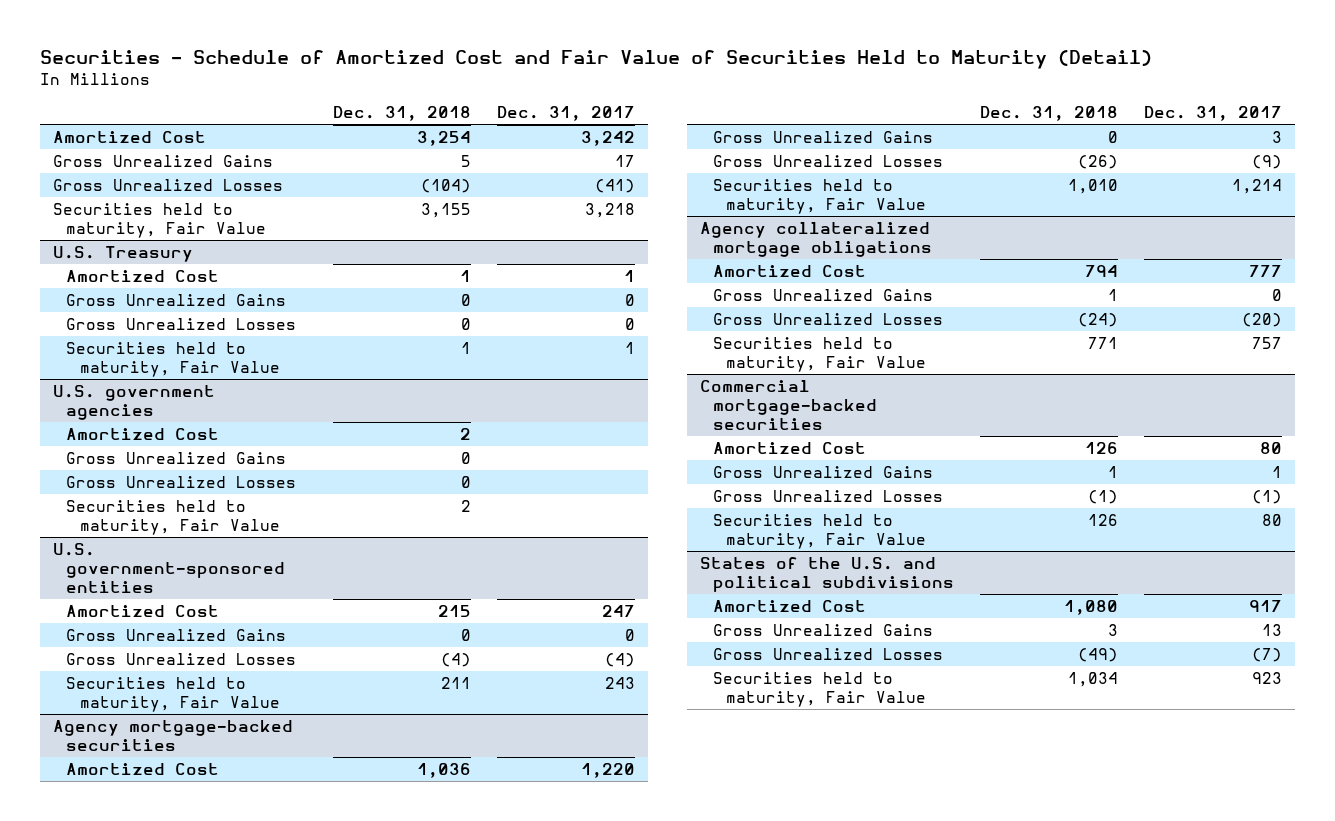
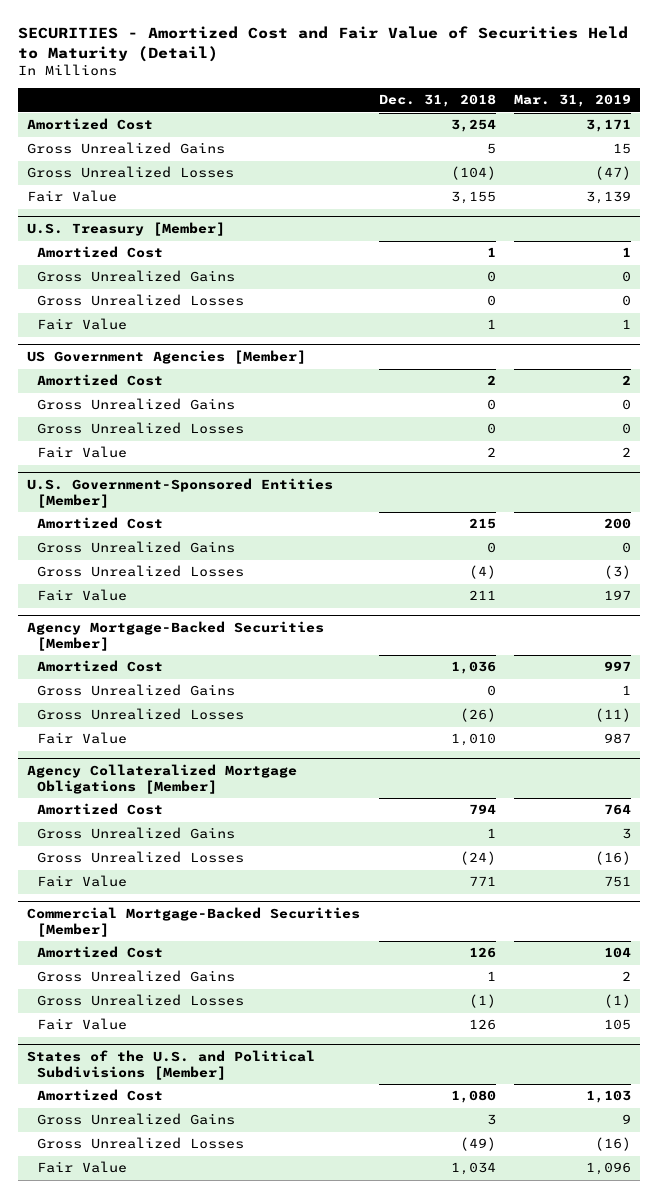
- Securities - Schedule of Amortized Cost and Fair Value of Securities Held to Maturity (Detail)
+ SECURITIES - Amortized Cost and Fair Value of Securities Held to Maturity (Detail)
- | Dec. 31, 2018 | Dec. 31, 2017
+ | Dec. 31, 2018 | Mar. 31, 2019
- Securities held to maturity, Fair Value | 3,155 | 3,218
- U.S. Treasury
+ Fair Value | 3,155 | 3,139
+ U.S. Treasury [Member]
- Securities held to maturity, Fair Value | 1 | 1
- U.S. government agencies
+ Fair Value | 1 | 1
+ US Government Agencies [Member]
- Securities held to maturity, Fair Value | 2 |
- U.S. government-sponsored entities
+ Fair Value | 2 | 2
+ U.S. Government-Sponsored Entities [Member]
- Securities held to maturity, Fair Value | 211 | 243
- Agency mortgage-backed securities
+ Fair Value | 211 | 197
+ Agency Mortgage-Backed Securities [Member]
- Securities held to maturity, Fair Value | 1,010 | 1,214
- Agency collateralized mortgage obligations
+ Fair Value | 1,010 | 987
+ Agency Collateralized Mortgage Obligations [Member]
- Securities held to maturity, Fair Value | 771 | 757
- Commercial mortgage-backed securities
+ Fair Value | 771 | 751
+ Commercial Mortgage-Backed Securities [Member]
- Securities held to maturity, Fair Value | 126 | 80
- States of the U.S. and political subdivisions
+ Fair Value | 126 | 105
+ States of the U.S. and Political Subdivisions [Member]
- Securities held to maturity, Fair Value | 1,034 | 923
+ Fair Value | 1,034 | 1,096

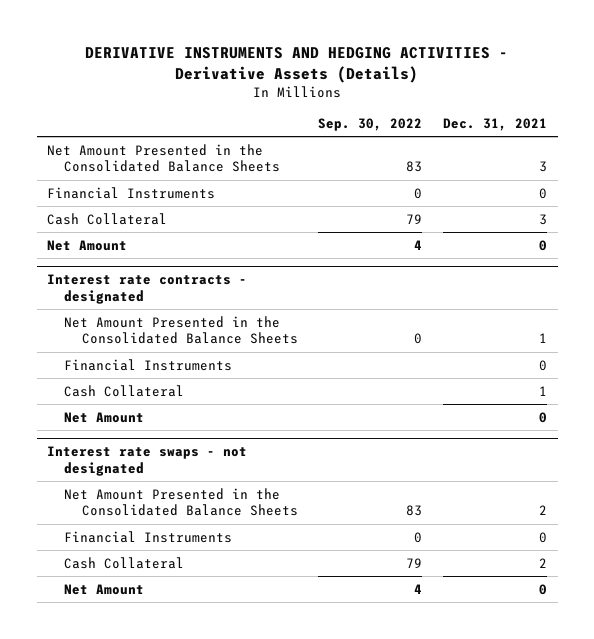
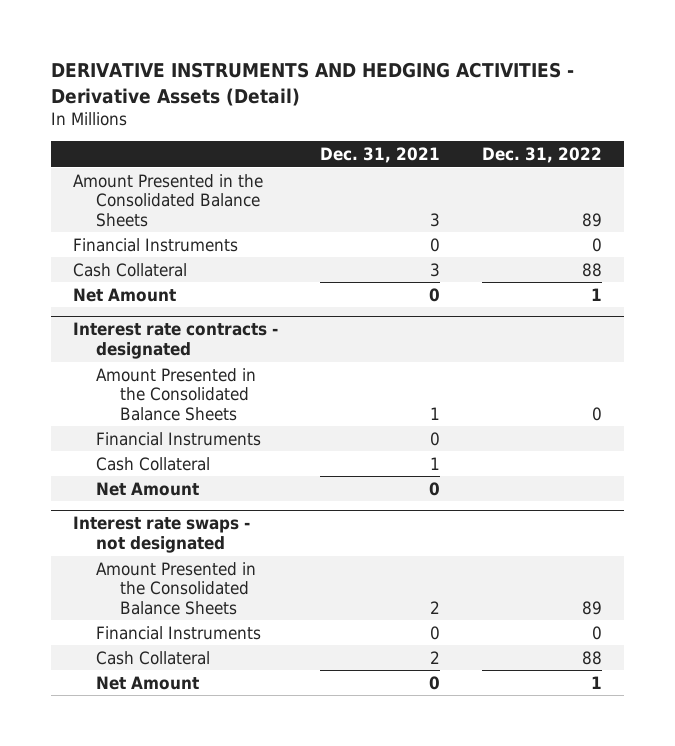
- DERIVATIVE INSTRUMENTS AND HEDGING ACTIVITIES - Derivative Assets (Details)
+ DERIVATIVE INSTRUMENTS AND HEDGING ACTIVITIES - Derivative Assets (Detail)
- | Sep. 30, 2022 | Dec. 31, 2021
+ | Dec. 31, 2021 | Dec. 31, 2022
- Net Amount Presented in the Consolidated Balance Sheets | 83 | 3
+ Amount Presented in the Consolidated Balance Sheets | 3 | 89
@ Interest rate contracts - designated
- Net Amount Presented in the Consolidated Balance Sheets | 0 | 1
+ Amount Presented in the Consolidated Balance Sheets | 1 | 0
@ Interest rate swaps - not designated
- Net Amount Presented in the Consolidated Balance Sheets | 83 | 2
+ Amount Presented in the Consolidated Balance Sheets | 2 | 89

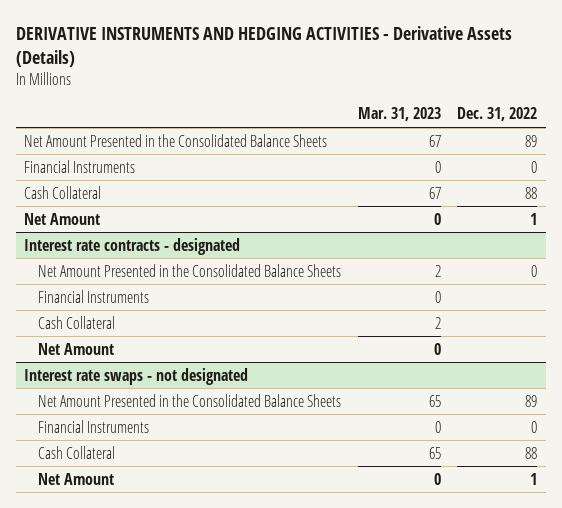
- DERIVATIVE INSTRUMENTS AND HEDGING ACTIVITIES - Derivative Assets (Detail)
+ DERIVATIVE INSTRUMENTS AND HEDGING ACTIVITIES - Derivative Assets (Details)
- | Dec. 31, 2021 | Dec. 31, 2022
+ | Mar. 31, 2023 | Dec. 31, 2022
- Amount Presented in the Consolidated Balance Sheets | 3 | 89
+ Net Amount Presented in the Consolidated Balance Sheets | 67 | 89
@ Interest rate contracts - designated
- Amount Presented in the Consolidated Balance Sheets | 1 | 0
+ Net Amount Presented in the Consolidated Balance Sheets | 2 | 0
@ Interest rate swaps - not designated
- Amount Presented in the Consolidated Balance Sheets | 2 | 89
+ Net Amount Presented in the Consolidated Balance Sheets | 65 | 89

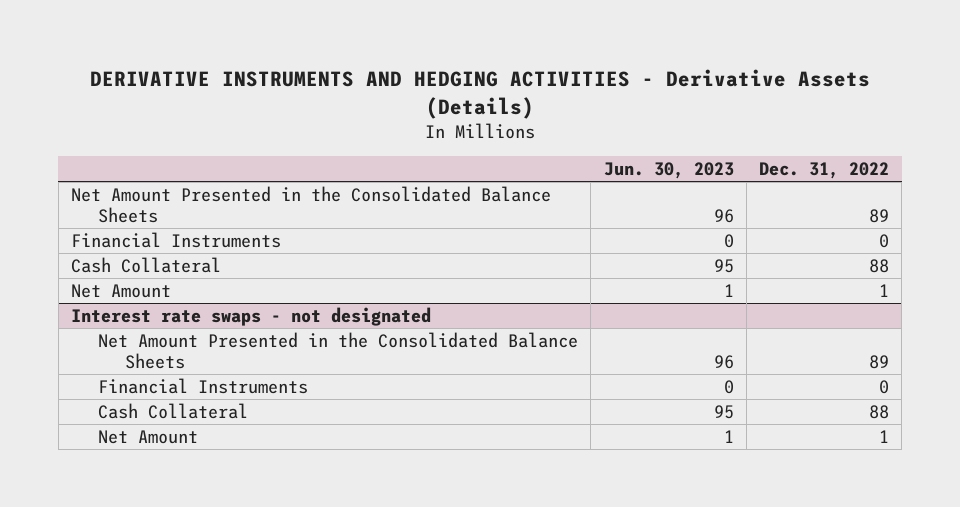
- | Mar. 31, 2023 | Dec. 31, 2022
+ | Jun. 30, 2023 | Dec. 31, 2022
- Interest rate contracts - designated
- Net Amount Presented in the Consolidated Balance Sheets | 2 | 0
- Financial Instruments | 0 |
- Cash Collateral | 2 |
- Net Amount | 0 |

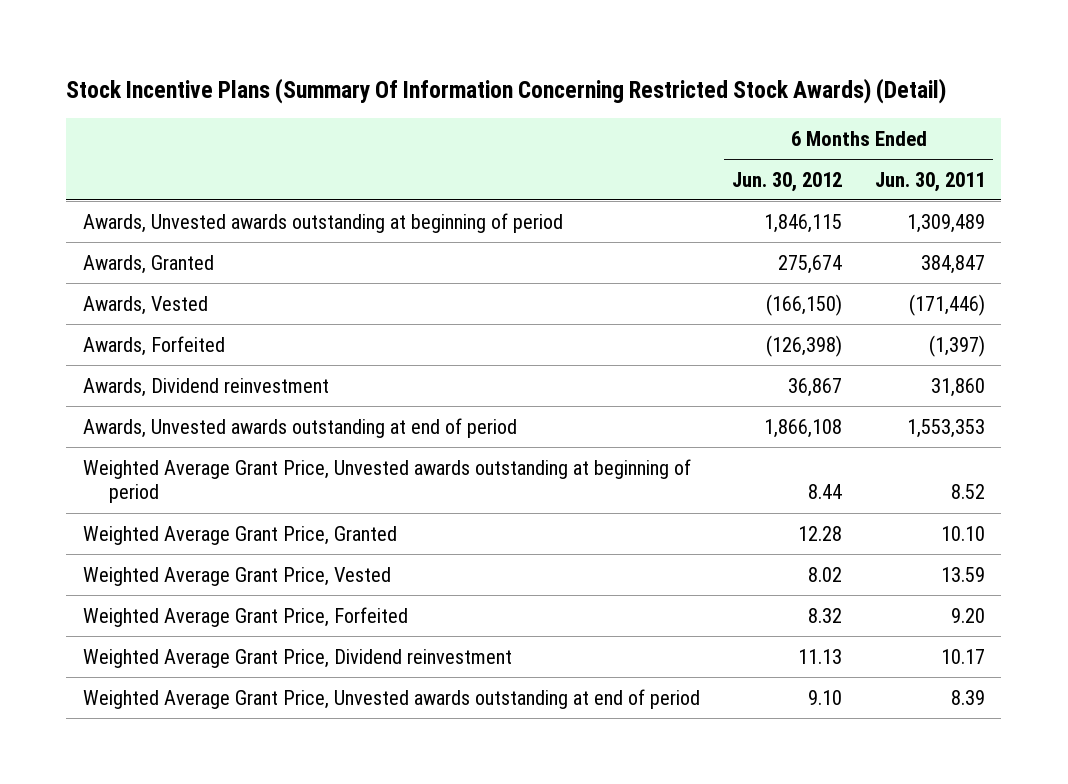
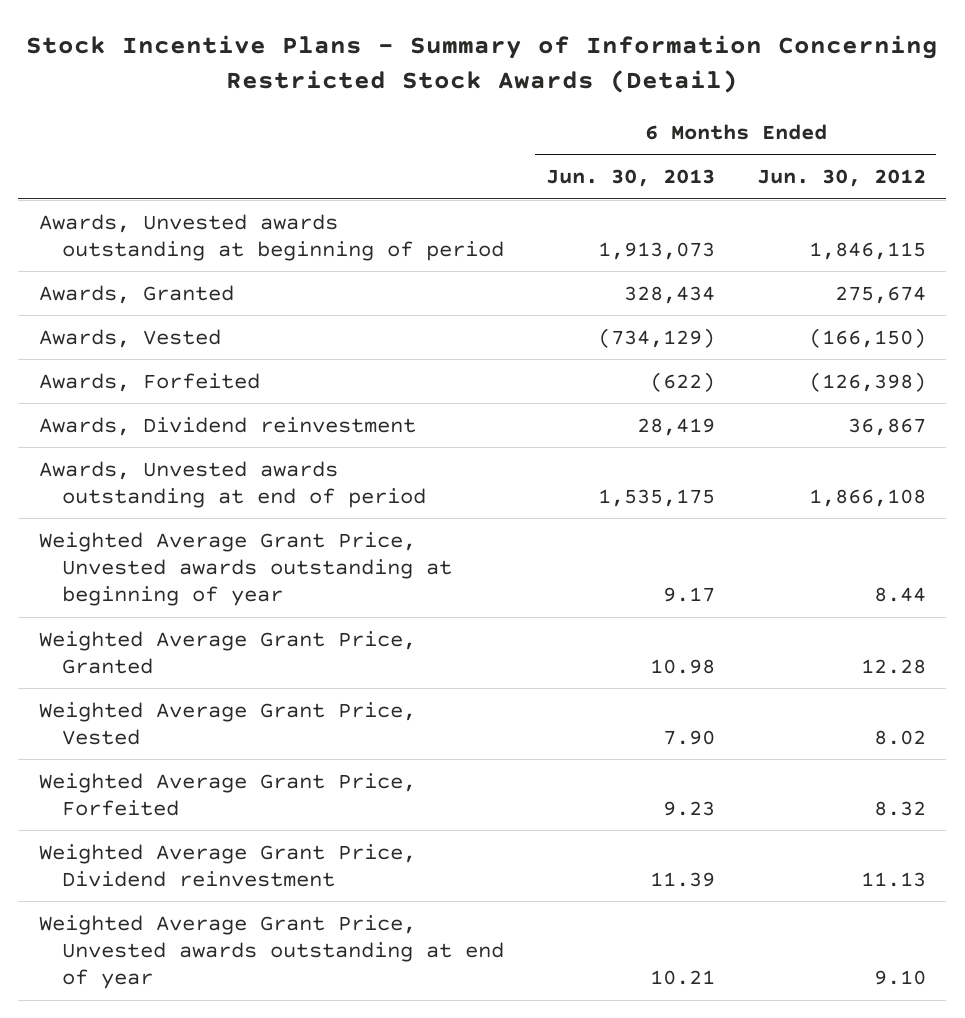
- Stock Incentive Plans (Summary Of Information Concerning Restricted Stock Awards) (Detail)
+ Stock Incentive Plans - Summary of Information Concerning Restricted Stock Awards (Detail)
- | 6 Months Ended Jun. 30, 2012 | 6 Months Ended Jun. 30, 2011
+ | 6 Months Ended Jun. 30, 2013 | 6 Months Ended Jun. 30, 2012
- Weighted Average Grant Price, Unvested awards outstanding at beginning of period | 8.44 | 8.52
+ Weighted Average Grant Price, Unvested awards outstanding at beginning of year | 9.17 | 8.44
- Weighted Average Grant Price, Unvested awards outstanding at end of period | 9.10 | 8.39
+ Weighted Average Grant Price, Unvested awards outstanding at end of year | 10.21 | 9.10

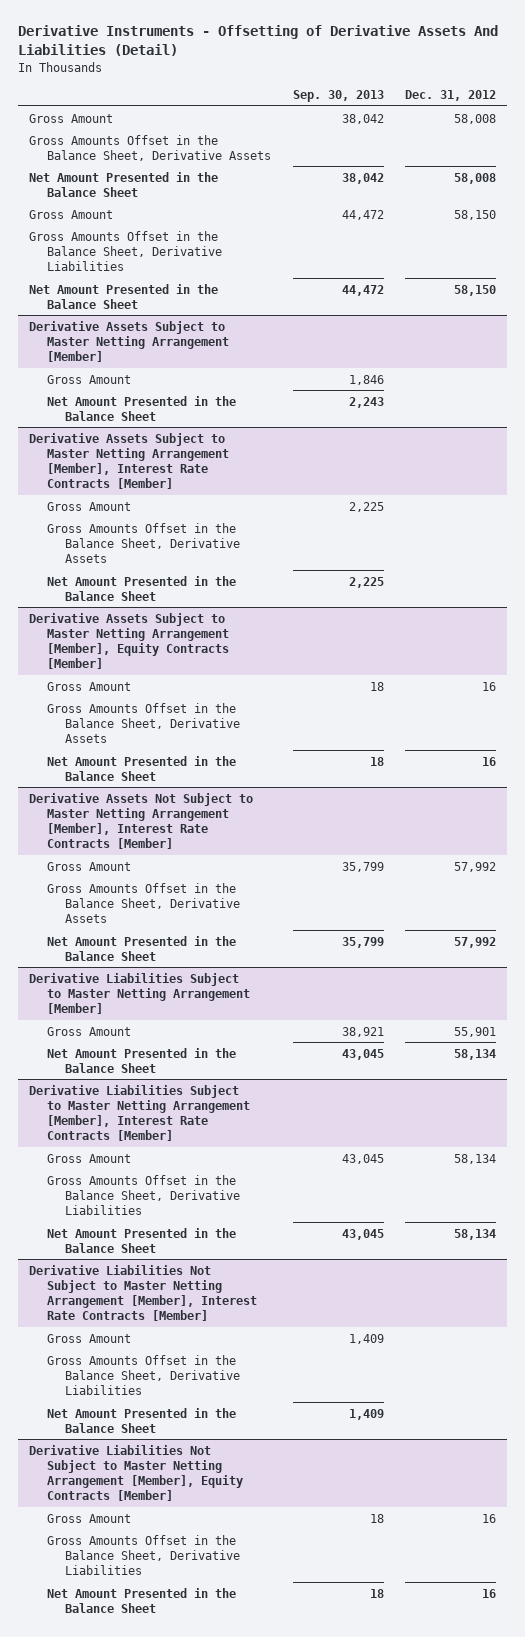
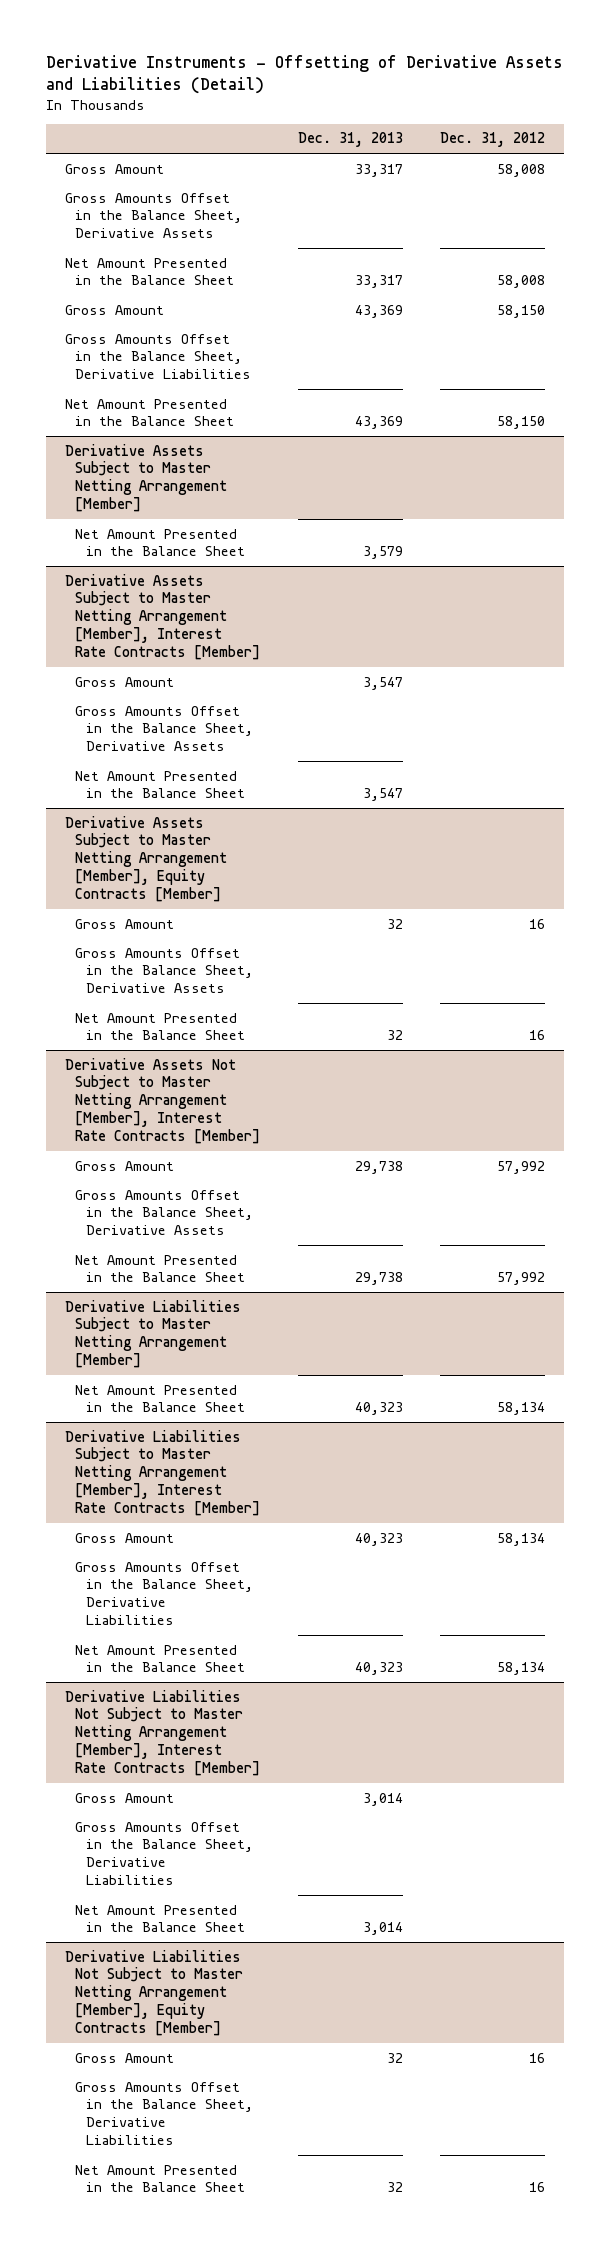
- Derivative Instruments - Offsetting of Derivative Assets And Liabilities (Detail)
+ Derivative Instruments - Offsetting of Derivative Assets and Liabilities (Detail)
- | Sep. 30, 2013 | Dec. 31, 2012
+ | Dec. 31, 2013 | Dec. 31, 2012
@ Derivative Assets Subject to Master Netting Arrangement [Member]
- Gross Amount | 1,846 |
@ Derivative Liabilities Subject to Master Netting Arrangement [Member]
- Gross Amount | 38,921 | 55,901

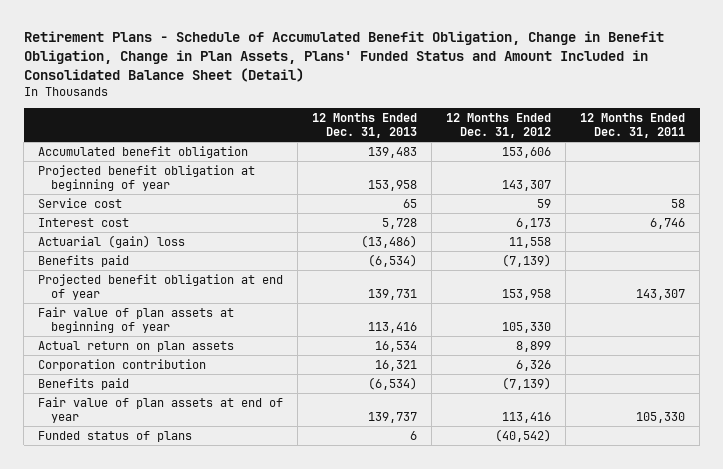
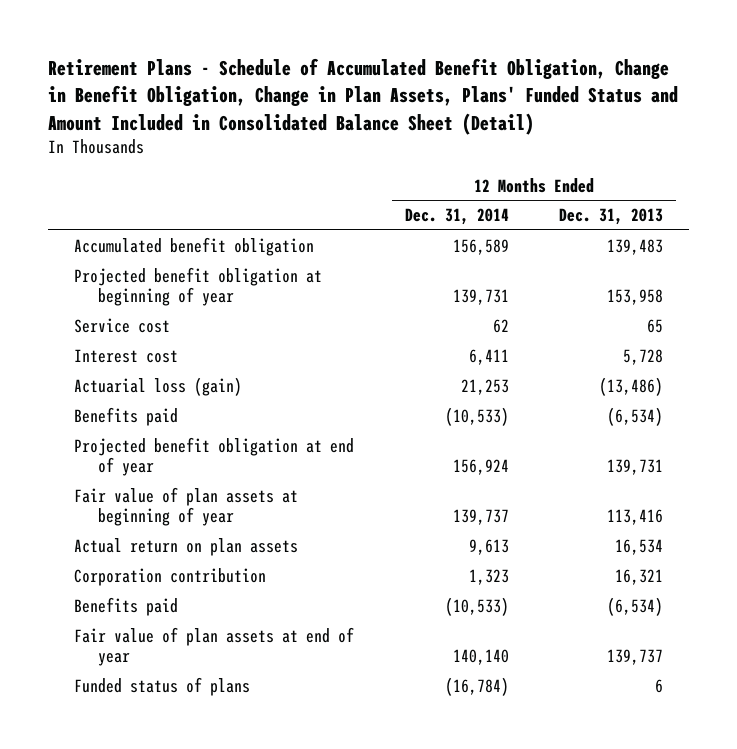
- | 12 Months Ended Dec. 31, 2013 | 12 Months Ended Dec. 31, 2012 | 12 Months Ended Dec. 31, 2011
+ | 12 Months Ended Dec. 31, 2014 | 12 Months Ended Dec. 31, 2013
- Actuarial (gain) loss | (13,486) | 11,558 |
+ Actuarial loss (gain) | 21,253 | (13,486)

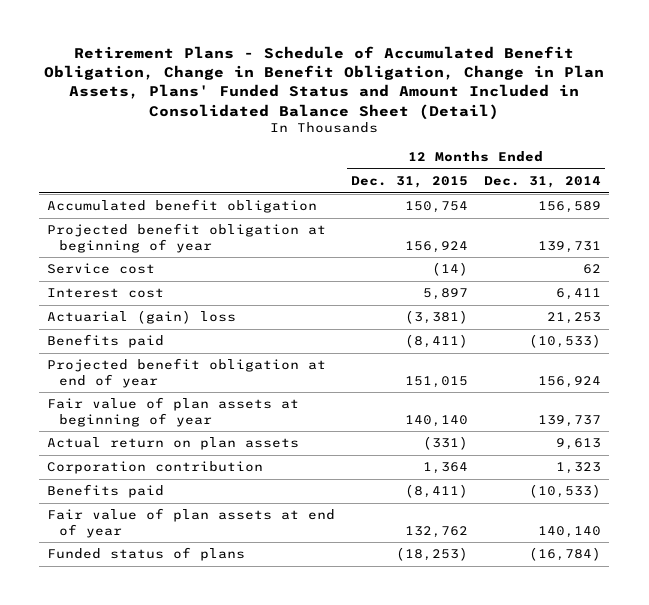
- | 12 Months Ended Dec. 31, 2014 | 12 Months Ended Dec. 31, 2013
+ | 12 Months Ended Dec. 31, 2015 | 12 Months Ended Dec. 31, 2014
- Actuarial loss (gain) | 21,253 | (13,486)
+ Actuarial (gain) loss | (3,381) | 21,253

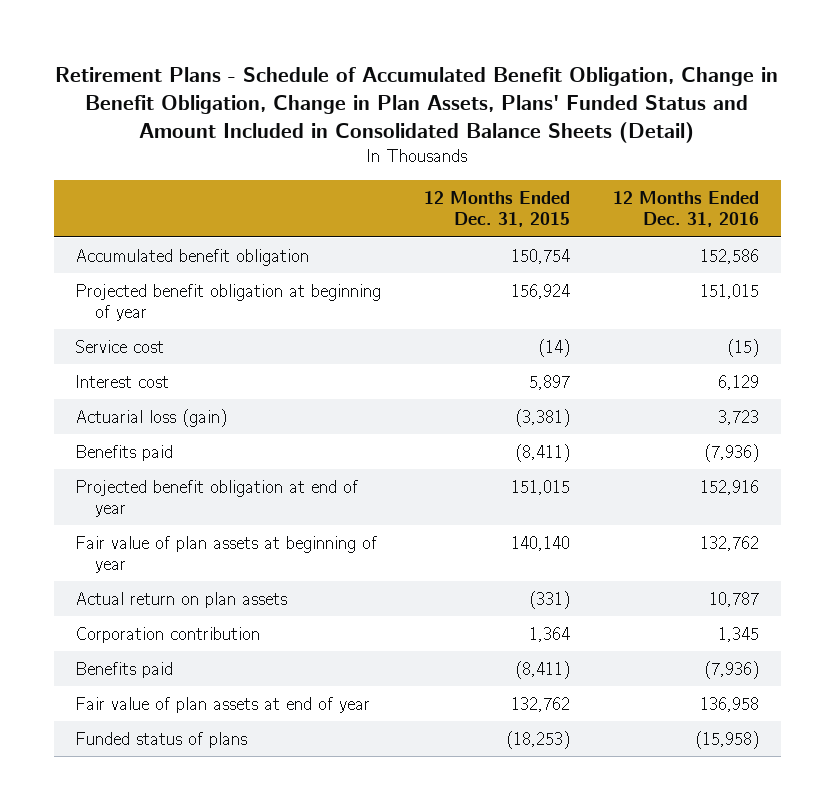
- Retirement Plans - Schedule of Accumulated Benefit Obligation, Change in Benefit Obligation, Change in Plan Assets, Plans' Funded Status and Amount Included in Consolidated Balance Sheet (Detail)
+ Retirement Plans - Schedule of Accumulated Benefit Obligation, Change in Benefit Obligation, Change in Plan Assets, Plans' Funded Status and Amount Included in Consolidated Balance Sheets (Detail)
- | 12 Months Ended Dec. 31, 2015 | 12 Months Ended Dec. 31, 2014
+ | 12 Months Ended Dec. 31, 2015 | 12 Months Ended Dec. 31, 2016
- Actuarial (gain) loss | (3,381) | 21,253
+ Actuarial loss (gain) | (3,381) | 3,723

